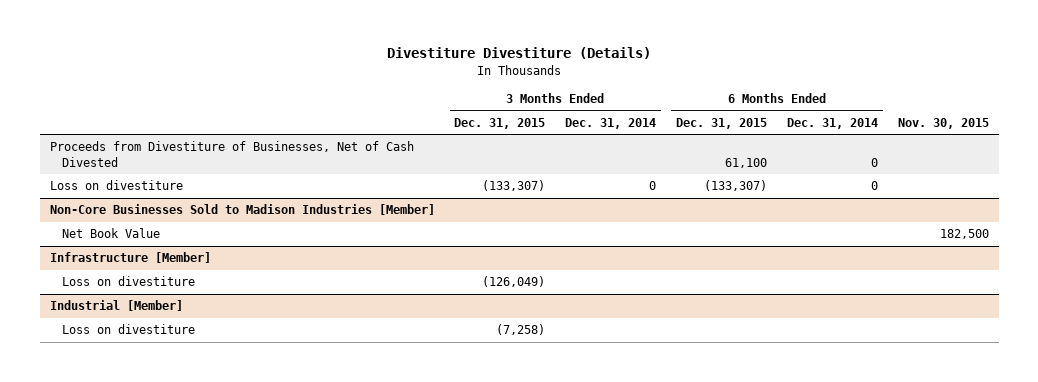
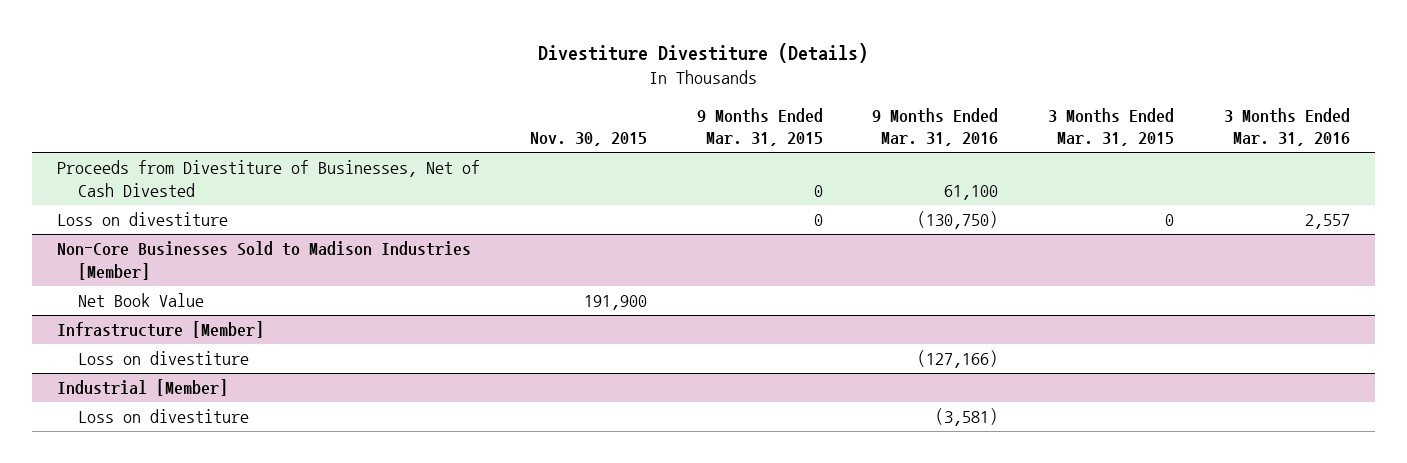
- | 3 Months Ended Dec. 31, 2015 | 3 Months Ended Dec. 31, 2014 | 6 Months Ended Dec. 31, 2015 | 6 Months Ended Dec. 31, 2014 | Nov. 30, 2015
+ | Nov. 30, 2015 | 9 Months Ended Mar. 31, 2015 | 9 Months Ended Mar. 31, 2016 | 3 Months Ended Mar. 31, 2015 | 3 Months Ended Mar. 31, 2016
@ Non-Core Businesses Sold to Madison Industries [Member]
- Net Book Value | | | | | 182,500
+ Net Book Value | 191,900 | | | |

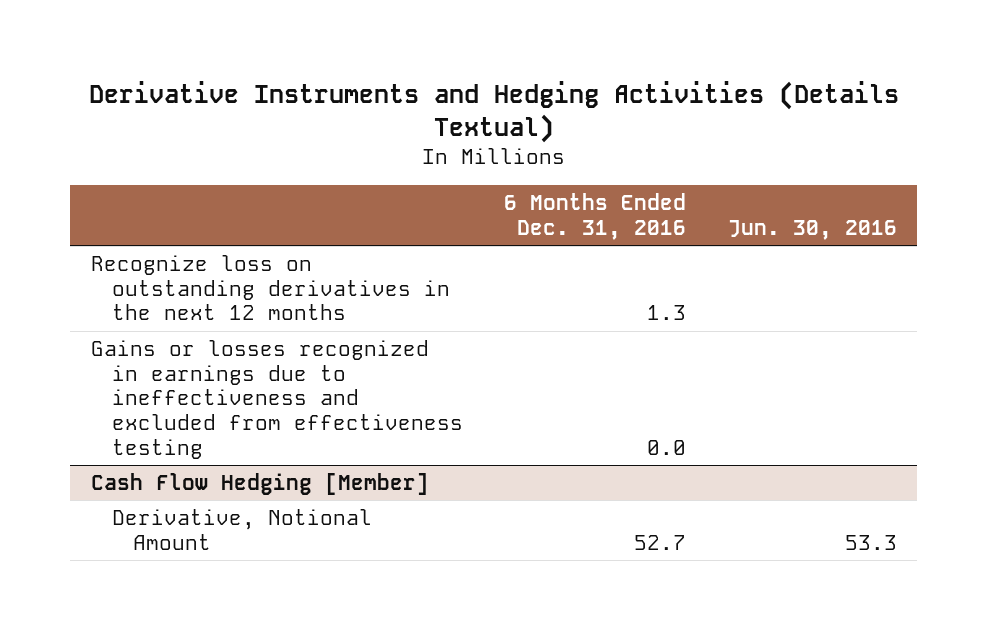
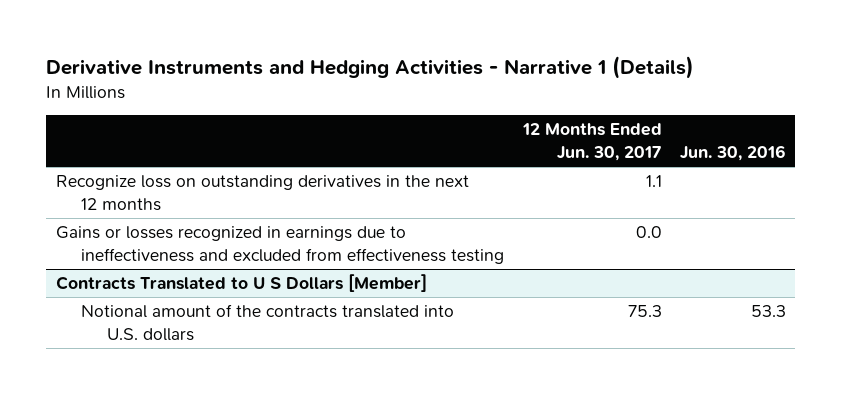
- Derivative Instruments and Hedging Activities (Details Textual)
+ Derivative Instruments and Hedging Activities - Narrative 1 (Details)
- | 6 Months Ended Dec. 31, 2016 | Jun. 30, 2016
+ | 12 Months Ended Jun. 30, 2017 | Jun. 30, 2016
- Cash Flow Hedging [Member]
- Derivative, Notional Amount | 52.7 | 53.3
+ Contracts Translated to U S Dollars [Member]
+ Notional amount of the contracts translated into U.S. dollars | 75.3 | 53.3

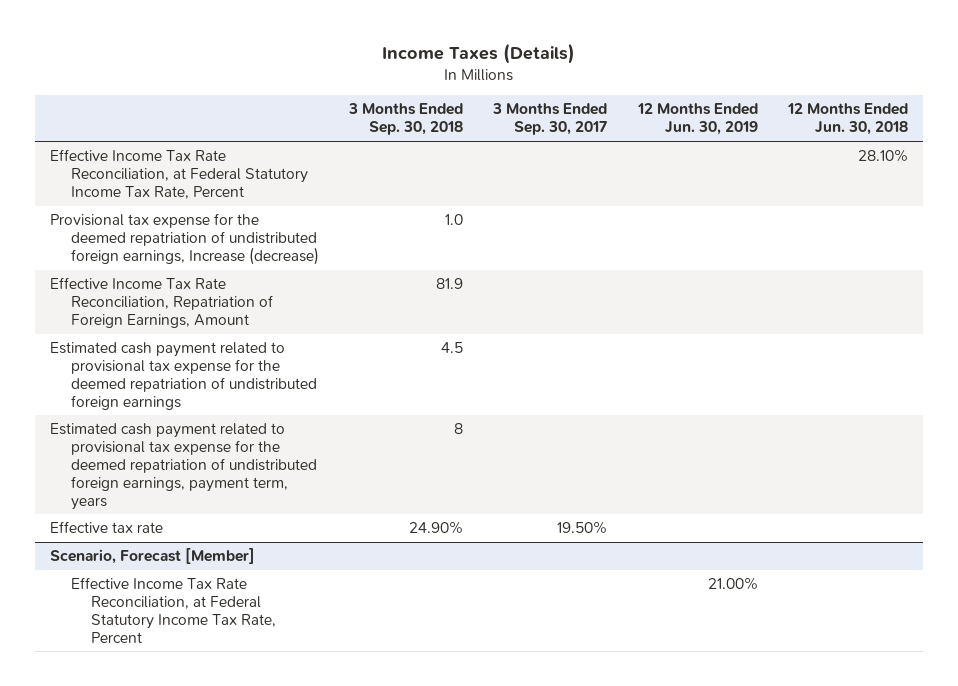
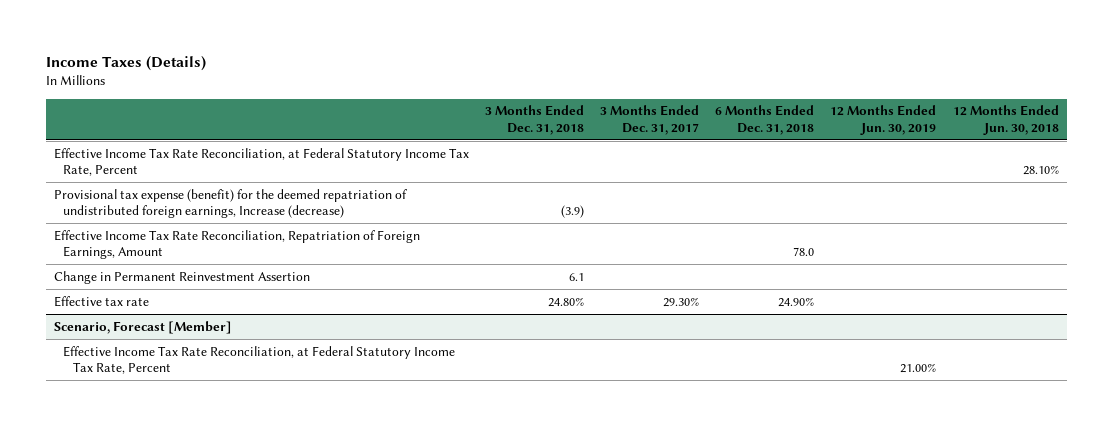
- | 3 Months Ended Sep. 30, 2018 | 3 Months Ended Sep. 30, 2017 | 12 Months Ended Jun. 30, 2019 | 12 Months Ended Jun. 30, 2018
+ | 3 Months Ended Dec. 31, 2018 | 3 Months Ended Dec. 31, 2017 | 6 Months Ended Dec. 31, 2018 | 12 Months Ended Jun. 30, 2019 | 12 Months Ended Jun. 30, 2018
- Provisional tax expense for the deemed repatriation of undistributed foreign earnings, Increase (decrease) | 1.0 | | |
+ Provisional tax expense (benefit) for the deemed repatriation of undistributed foreign earnings, Increase (decrease) | (3.9) | | | |
- Estimated cash payment related to provisional tax expense for the deemed repatriation of undistributed foreign earnings | 4.5 | | |
- Estimated cash payment related to provisional tax expense for the deemed repatriation of undistributed foreign earnings, payment term, years | 8 | | |
+ Change in Permanent Reinvestment Assertion | 6.1 | | | |

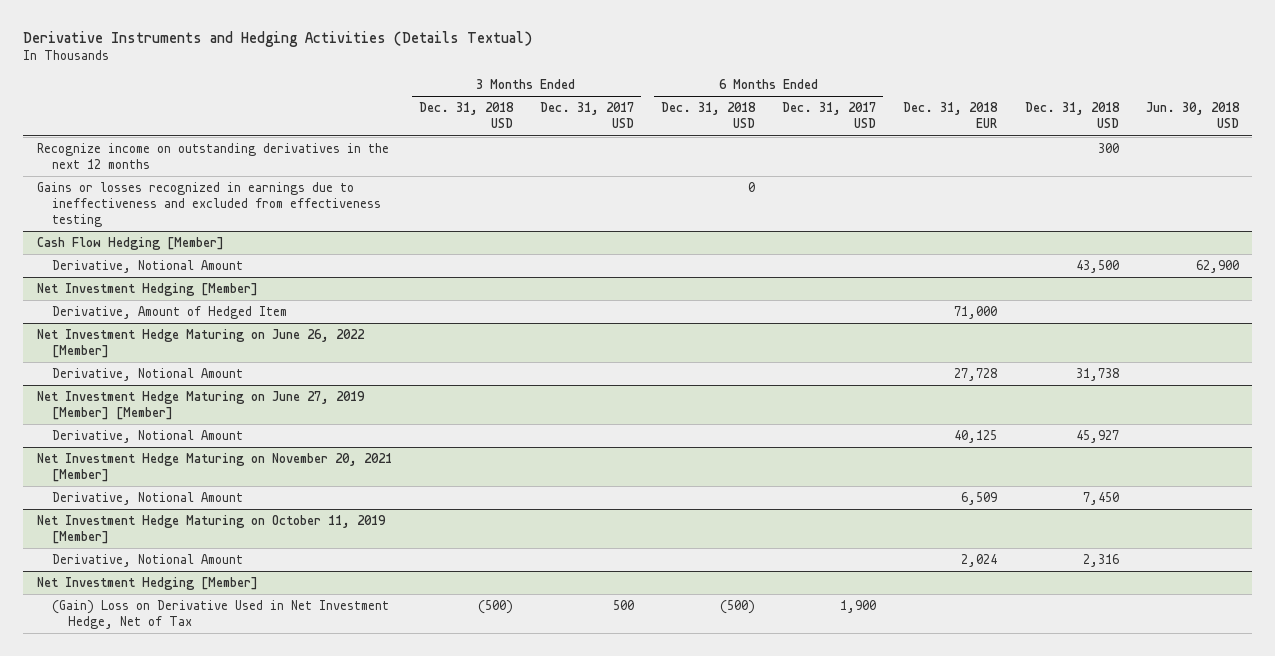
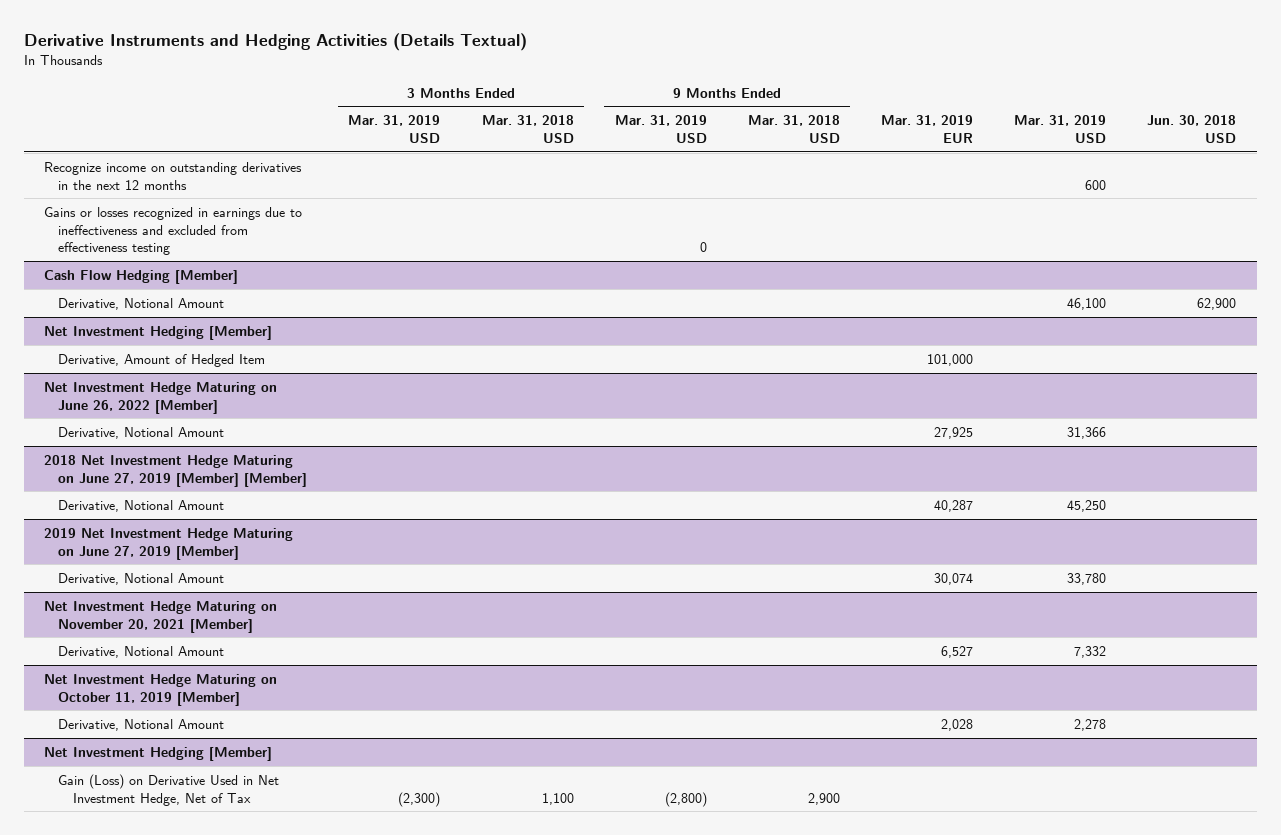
- | 3 Months Ended Dec. 31, 2018 USD | 3 Months Ended Dec. 31, 2017 USD | 6 Months Ended Dec. 31, 2018 USD | 6 Months Ended Dec. 31, 2017 USD | Dec. 31, 2018 EUR | Dec. 31, 2018 USD | Jun. 30, 2018 USD
+ | 3 Months Ended Mar. 31, 2019 USD | 3 Months Ended Mar. 31, 2018 USD | 9 Months Ended Mar. 31, 2019 USD | 9 Months Ended Mar. 31, 2018 USD | Mar. 31, 2019 EUR | Mar. 31, 2019 USD | Jun. 30, 2018 USD
- Net Investment Hedge Maturing on June 27, 2019 [Member] [Member]
+ 2018 Net Investment Hedge Maturing on June 27, 2019 [Member] [Member]
+ 2019 Net Investment Hedge Maturing on June 27, 2019 [Member]
+ Derivative, Notional Amount | | | | | 30,074 | 33,780 |
@ Net Investment Hedging [Member]
- (Gain) Loss on Derivative Used in Net Investment Hedge, Net of Tax | (500) | 500 | (500) | 1,900 | | |
+ Gain (Loss) on Derivative Used in Net Investment Hedge, Net of Tax | (2,300) | 1,100 | (2,800) | 2,900 | | |

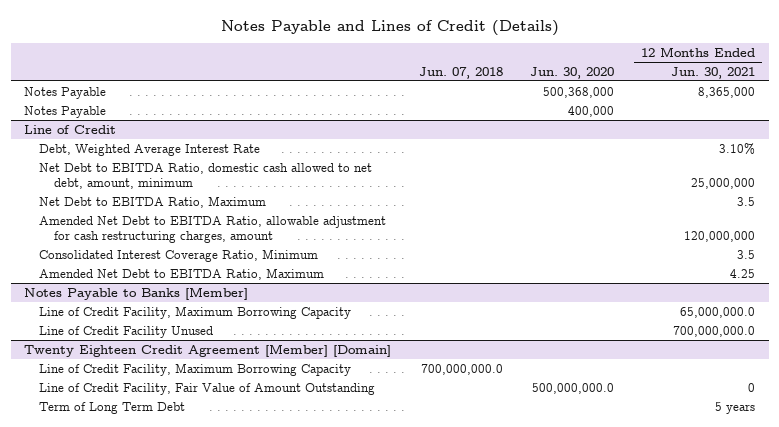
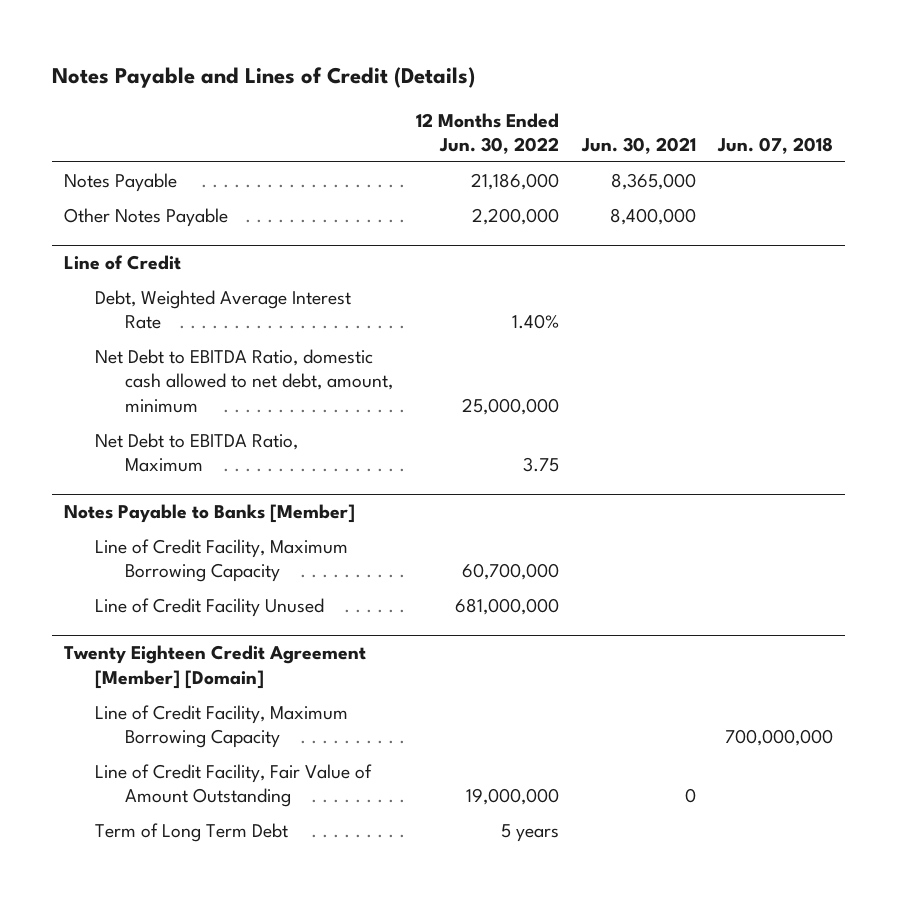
- | Jun. 07, 2018 | Jun. 30, 2020 | 12 Months Ended Jun. 30, 2021
+ | 12 Months Ended Jun. 30, 2022 | Jun. 30, 2021 | Jun. 07, 2018
- Notes Payable | | 400,000 |
+ Other Notes Payable | 2,200,000 | 8,400,000 |
@ Line of Credit
- Amended Net Debt to EBITDA Ratio, allowable adjustment for cash restructuring charges, amount | | | 120,000,000
- Consolidated Interest Coverage Ratio, Minimum | | | 3.5
- Amended Net Debt to EBITDA Ratio, Maximum | | | 4.25
@ Twenty Eighteen Credit Agreement [Member] [Domain]
- Line of Credit Facility, Maximum Borrowing Capacity | 700,000,000.0 | |
+ Line of Credit Facility, Maximum Borrowing Capacity | | | 700,000,000

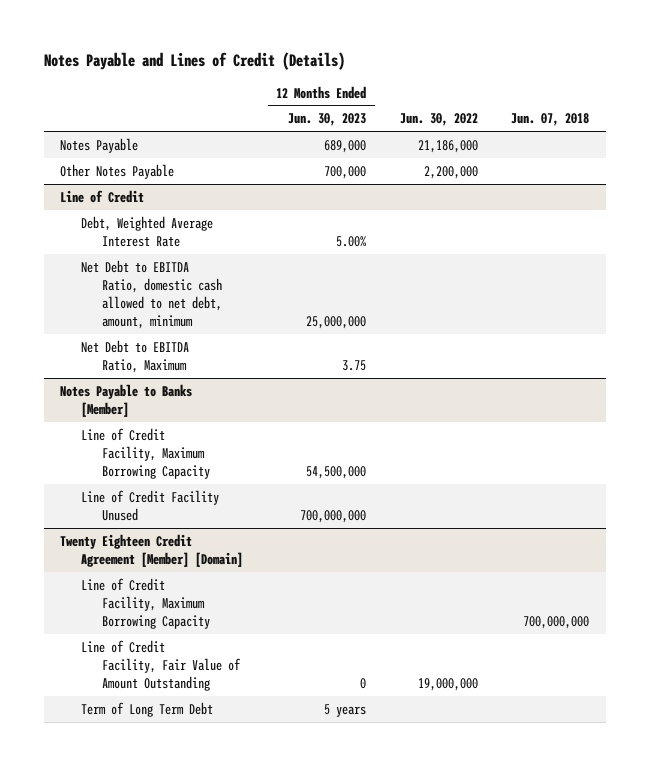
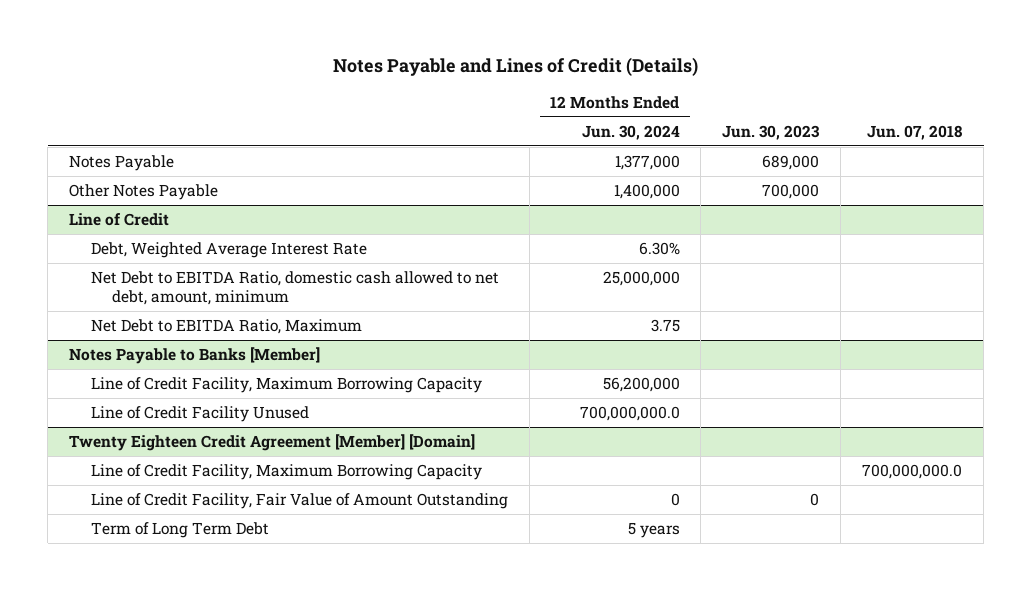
- | 12 Months Ended Jun. 30, 2023 | Jun. 30, 2022 | Jun. 07, 2018
+ | 12 Months Ended Jun. 30, 2024 | Jun. 30, 2023 | Jun. 07, 2018
@ Twenty Eighteen Credit Agreement [Member] [Domain]
- Line of Credit Facility, Maximum Borrowing Capacity | | | 700,000,000
+ Line of Credit Facility, Maximum Borrowing Capacity | | | 700,000,000.0

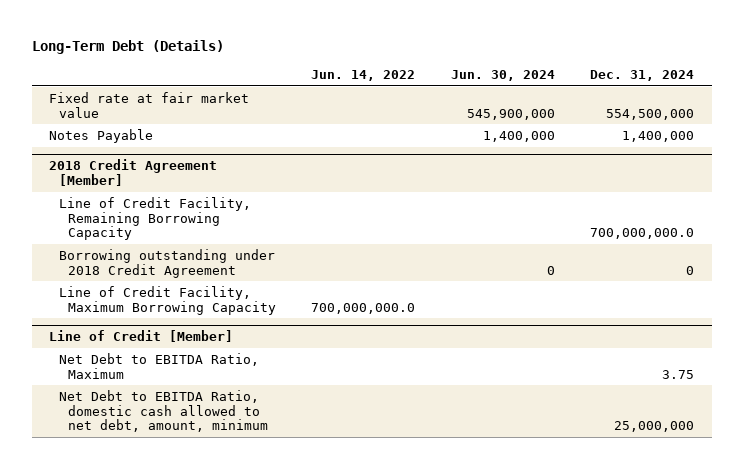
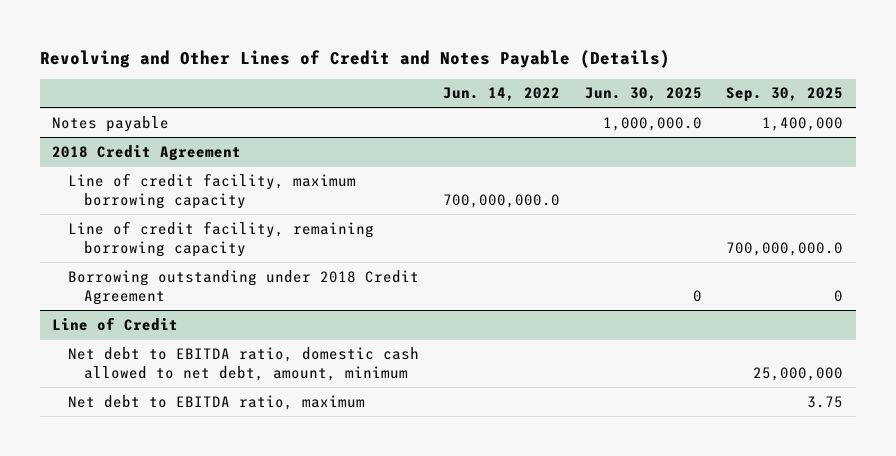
- Long-Term Debt (Details)
+ Revolving and Other Lines of Credit and Notes Payable (Details)
- | Jun. 14, 2022 | Jun. 30, 2024 | Dec. 31, 2024
+ | Jun. 14, 2022 | Jun. 30, 2025 | Sep. 30, 2025
- Fixed rate at fair market value | | 545,900,000 | 554,500,000
- Notes Payable | | 1,400,000 | 1,400,000
- 2018 Credit Agreement [Member]
- Line of Credit Facility, Remaining Borrowing Capacity | | | 700,000,000.0
+ Notes payable | | 1,000,000.0 | 1,400,000
+ 2018 Credit Agreement
+ Line of credit facility, maximum borrowing capacity | 700,000,000.0 | |
+ Line of credit facility, remaining borrowing capacity | | | 700,000,000.0
- Line of Credit Facility, Maximum Borrowing Capacity | 700,000,000.0 | |
- Line of Credit [Member]
- Net Debt to EBITDA Ratio, Maximum | | | 3.75
- Net Debt to EBITDA Ratio, domestic cash allowed to net debt, amount, minimum | | | 25,000,000
+ Line of Credit
+ Net debt to EBITDA ratio, domestic cash allowed to net debt, amount, minimum | | | 25,000,000
+ Net debt to EBITDA ratio, maximum | | | 3.75

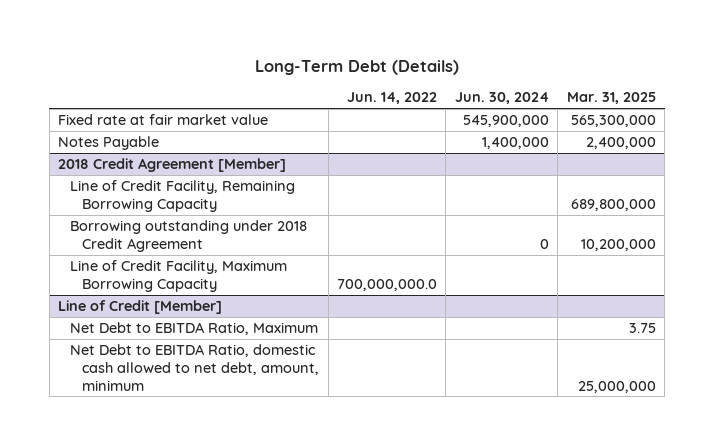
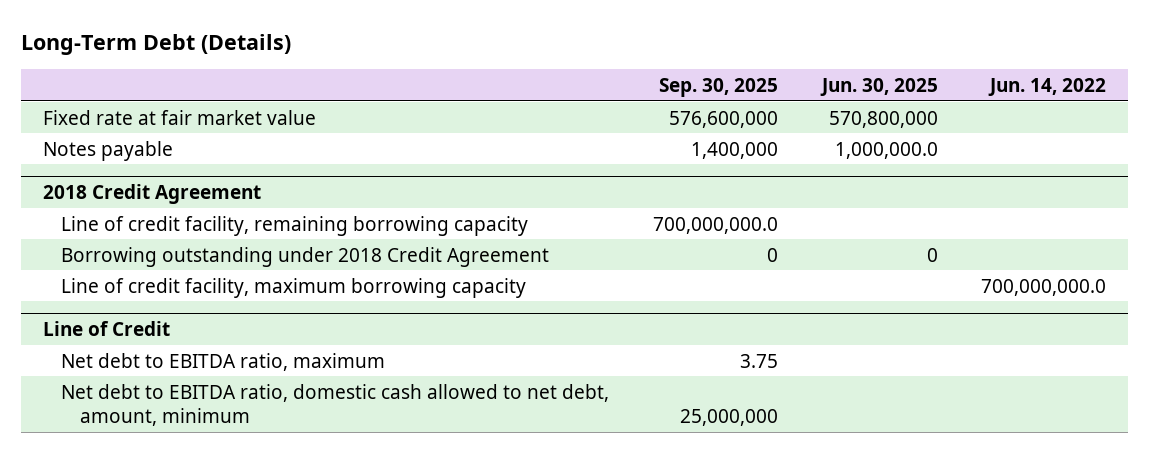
- | Jun. 14, 2022 | Jun. 30, 2024 | Mar. 31, 2025
+ | Sep. 30, 2025 | Jun. 30, 2025 | Jun. 14, 2022
- Notes Payable | | 1,400,000 | 2,400,000
- 2018 Credit Agreement [Member]
- Line of Credit Facility, Remaining Borrowing Capacity | | | 689,800,000
+ Notes payable | 1,400,000 | 1,000,000.0 |
+ 2018 Credit Agreement
+ Line of credit facility, remaining borrowing capacity | 700,000,000.0 | |
- Line of Credit Facility, Maximum Borrowing Capacity | 700,000,000.0 | |
- Line of Credit [Member]
- Net Debt to EBITDA Ratio, Maximum | | | 3.75
- Net Debt to EBITDA Ratio, domestic cash allowed to net debt, amount, minimum | | | 25,000,000
+ Line of credit facility, maximum borrowing capacity | | | 700,000,000.0
+ Line of Credit
+ Net debt to EBITDA ratio, maximum | 3.75 | |
+ Net debt to EBITDA ratio, domestic cash allowed to net debt, amount, minimum | 25,000,000 | |

